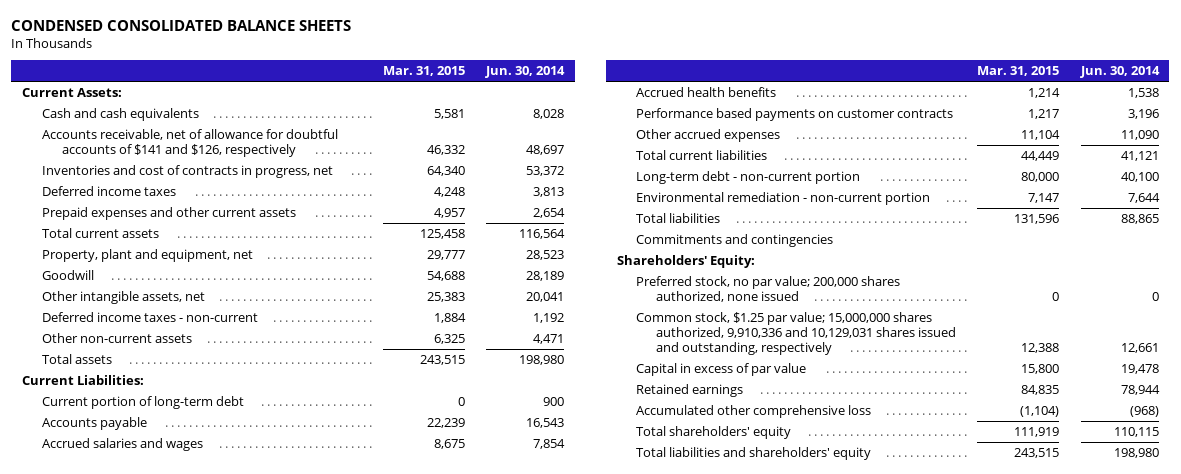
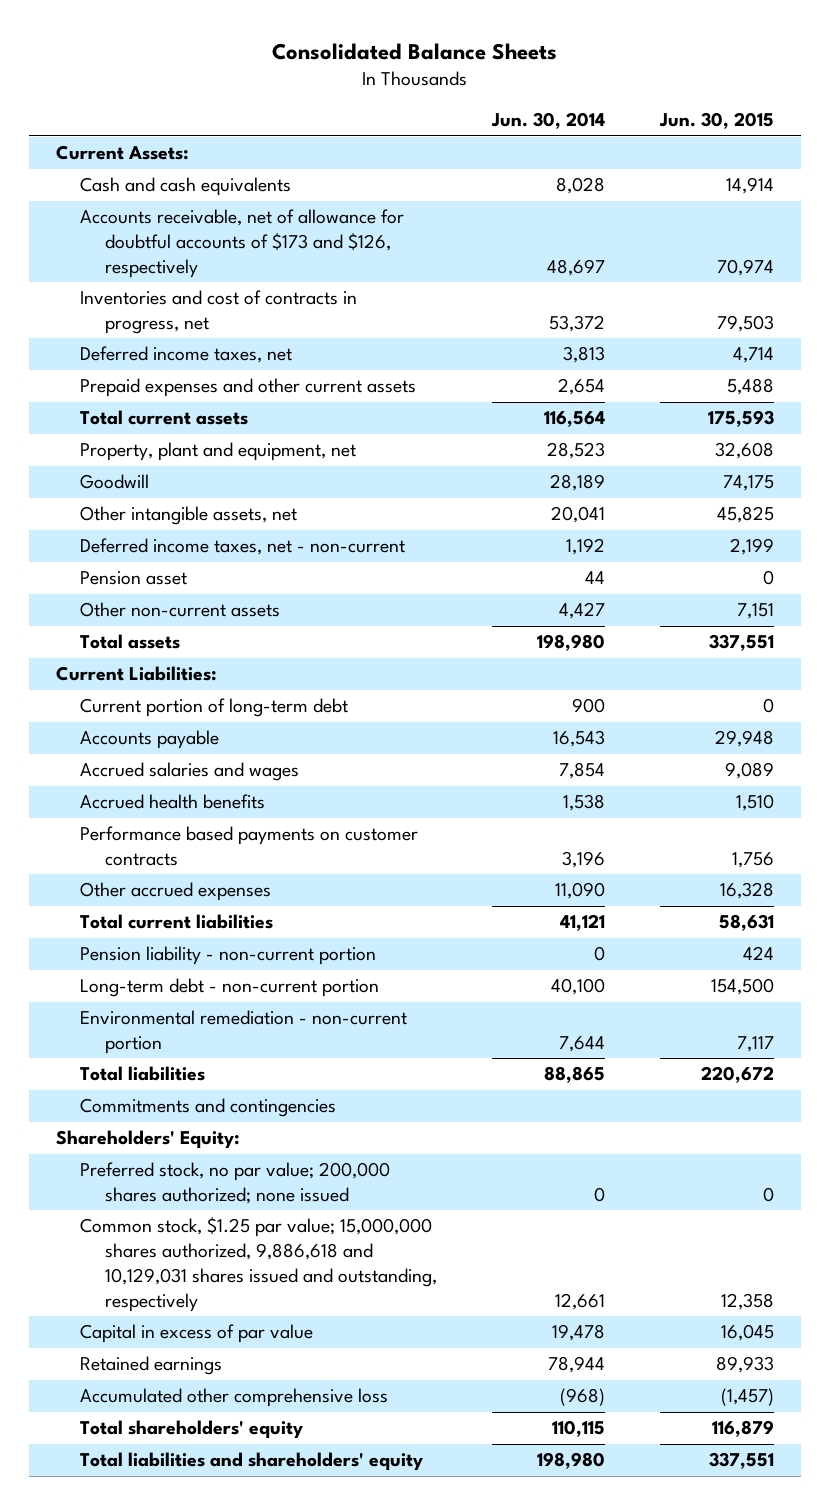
- CONDENSED CONSOLIDATED BALANCE SHEETS
+ Consolidated Balance Sheets
- | Mar. 31, 2015 | Jun. 30, 2014
+ | Jun. 30, 2014 | Jun. 30, 2015
- Accounts receivable, net of allowance for doubtful accounts of $141 and $126, respectively | 46,332 | 48,697
+ Accounts receivable, net of allowance for doubtful accounts of $173 and $126, respectively | 48,697 | 70,974
- Deferred income taxes | 4,248 | 3,813
+ Deferred income taxes, net | 3,813 | 4,714
- Deferred income taxes - non-current | 1,884 | 1,192
- Other non-current assets | 6,325 | 4,471
+ Deferred income taxes, net - non-current | 1,192 | 2,199
+ Pension asset | 44 | 0
+ Other non-current assets | 4,427 | 7,151
+ Pension liability - non-current portion | 0 | 424
- Preferred stock, no par value; 200,000 shares authorized, none issued | 0 | 0
- Common stock, $1.25 par value; 15,000,000 shares authorized, 9,910,336 and 10,129,031 shares issued and outstanding, respectively | 12,388 | 12,661
+ Preferred stock, no par value; 200,000 shares authorized; none issued | 0 | 0
+ Common stock, $1.25 par value; 15,000,000 shares authorized, 9,886,618 and 10,129,031 shares issued and outstanding, respectively | 12,661 | 12,358

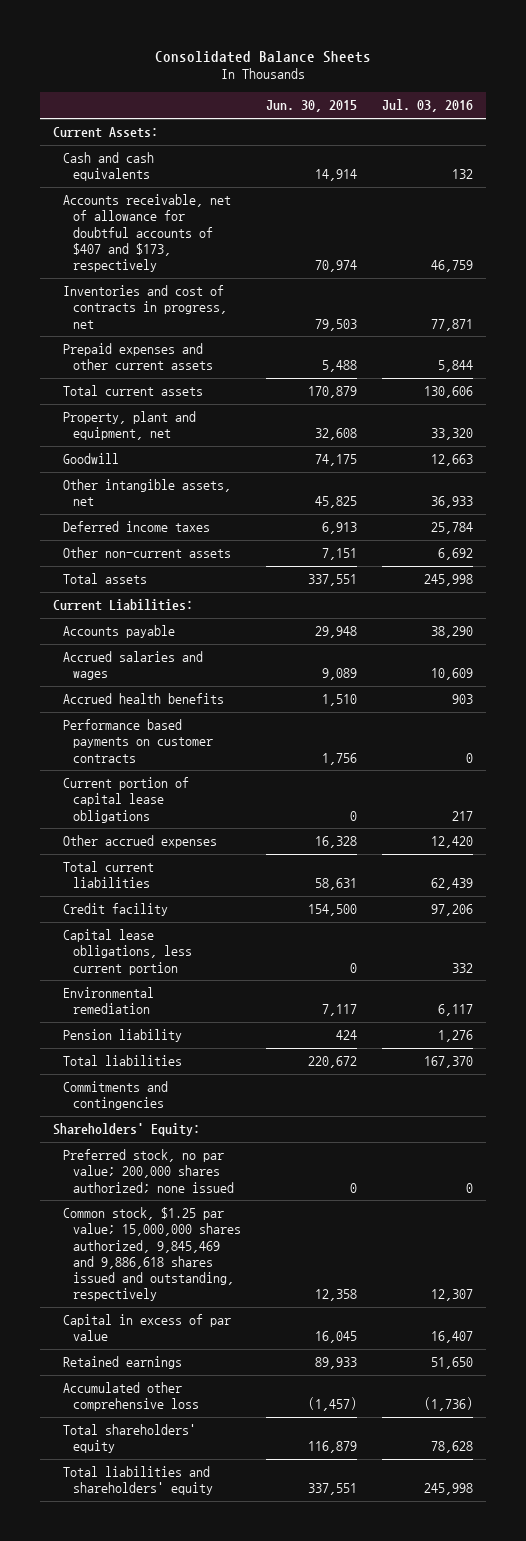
- | Jun. 30, 2014 | Jun. 30, 2015
+ | Jun. 30, 2015 | Jul. 03, 2016
- Accounts receivable, net of allowance for doubtful accounts of $173 and $126, respectively | 48,697 | 70,974
+ Accounts receivable, net of allowance for doubtful accounts of $407 and $173, respectively | 70,974 | 46,759
- Deferred income taxes, net | 3,813 | 4,714
- Total current assets | 116,564 | 175,593
+ Total current assets | 170,879 | 130,606
- Deferred income taxes, net - non-current | 1,192 | 2,199
- Pension asset | 44 | 0
+ Deferred income taxes | 6,913 | 25,784
- Current portion of long-term debt | 900 | 0
+ Current portion of capital lease obligations | 0 | 217
- Pension liability - non-current portion | 0 | 424
- Long-term debt - non-current portion | 40,100 | 154,500
- Environmental remediation - non-current portion | 7,644 | 7,117
+ Credit facility | 154,500 | 97,206
+ Capital lease obligations, less current portion | 0 | 332
+ Environmental remediation | 7,117 | 6,117
+ Pension liability | 424 | 1,276
- Common stock, $1.25 par value; 15,000,000 shares authorized, 9,886,618 and 10,129,031 shares issued and outstanding, respectively | 12,661 | 12,358
+ Common stock, $1.25 par value; 15,000,000 shares authorized, 9,845,469 and 9,886,618 shares issued and outstanding, respectively | 12,358 | 12,307

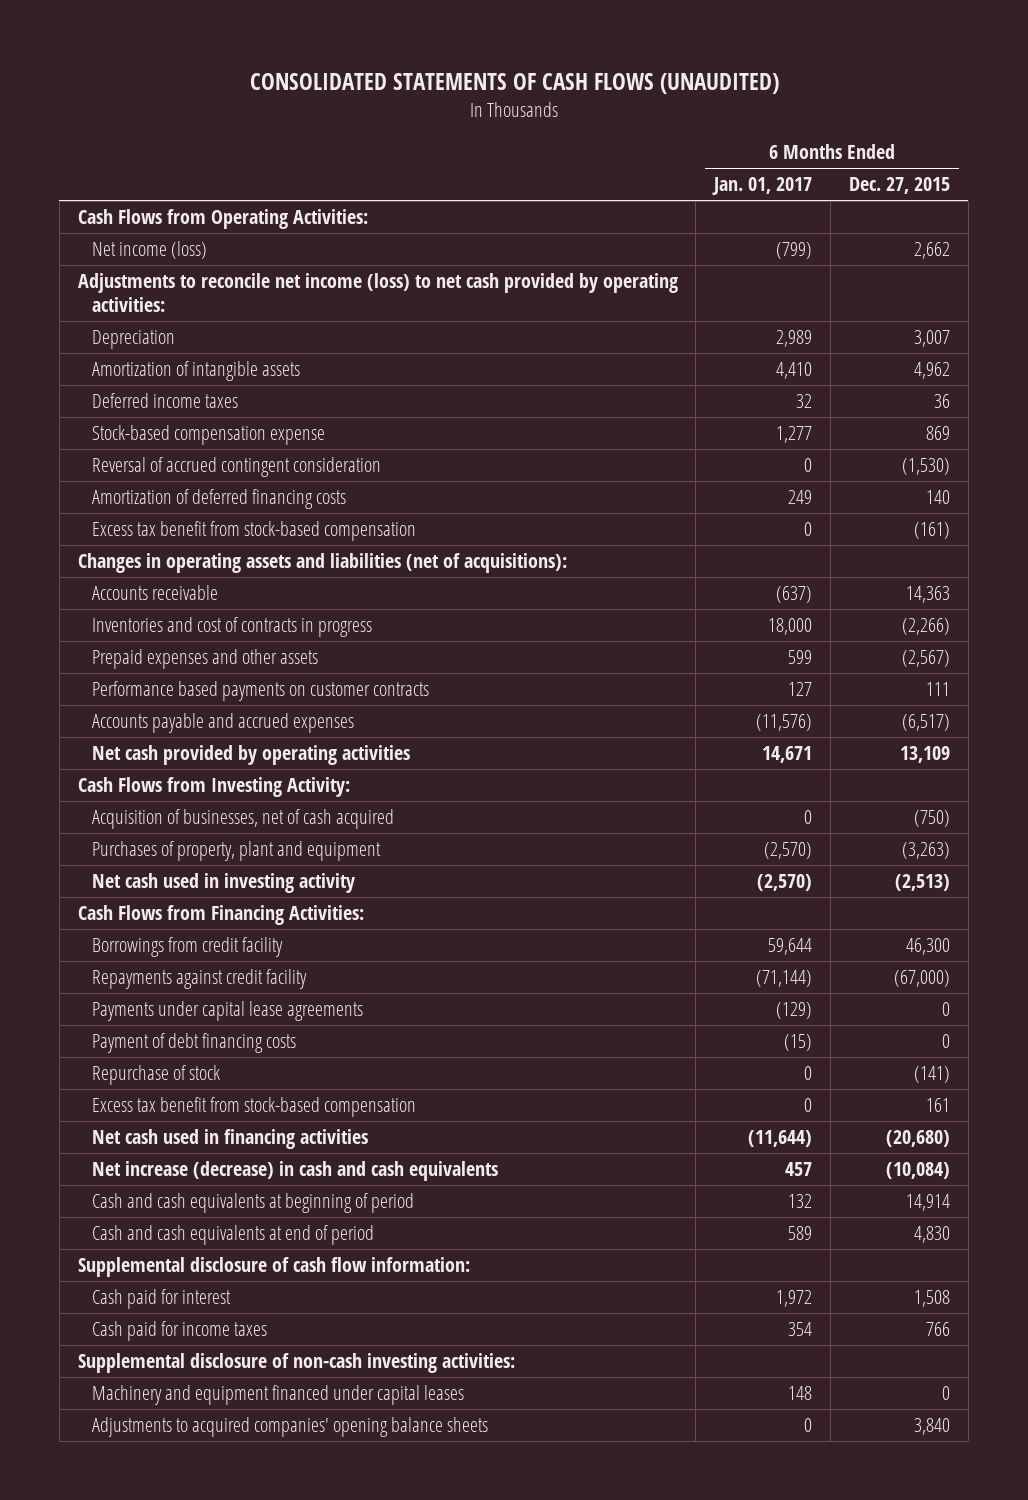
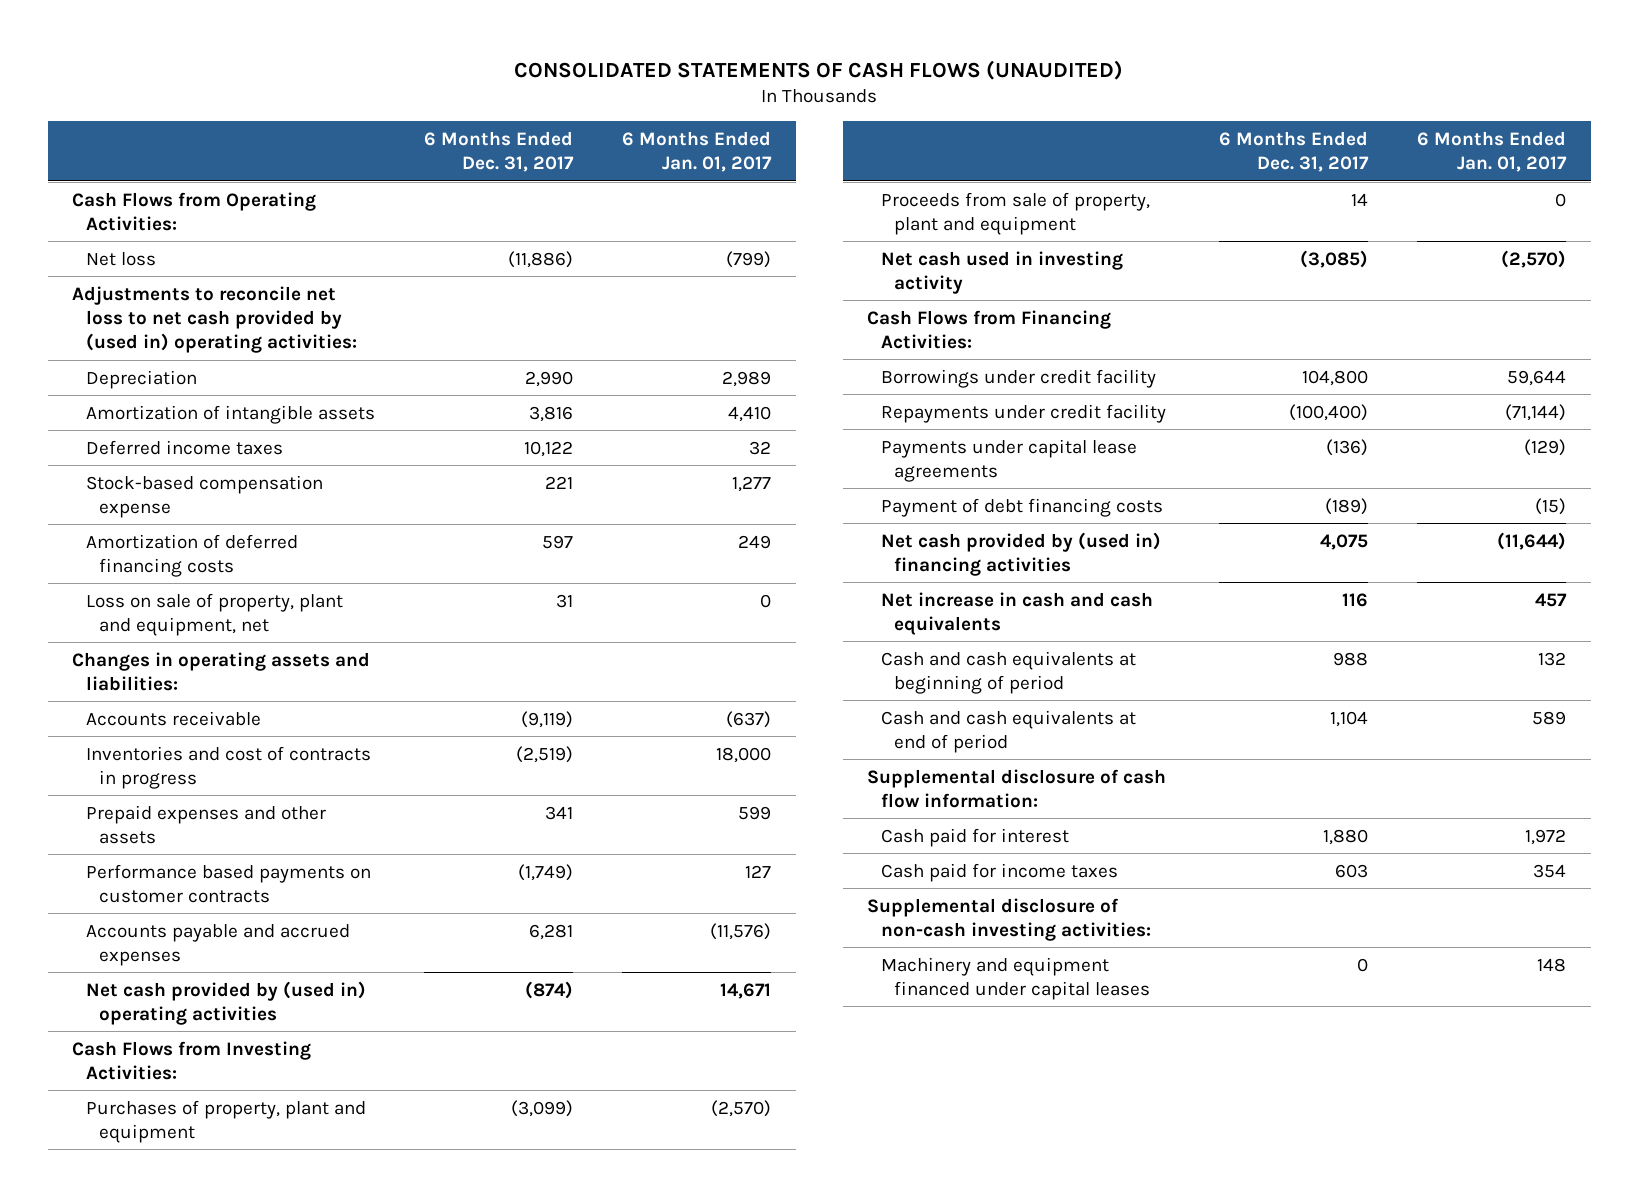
- | 6 Months Ended Jan. 01, 2017 | 6 Months Ended Dec. 27, 2015
+ | 6 Months Ended Dec. 31, 2017 | 6 Months Ended Jan. 01, 2017
- Net income (loss) | (799) | 2,662
- Adjustments to reconcile net income (loss) to net cash provided by operating activities:
+ Net loss | (11,886) | (799)
+ Adjustments to reconcile net loss to net cash provided by (used in) operating activities:
- Reversal of accrued contingent consideration | 0 | (1,530)
- Excess tax benefit from stock-based compensation | 0 | (161)
- Changes in operating assets and liabilities (net of acquisitions):
+ Loss on sale of property, plant and equipment, net | 31 | 0
+ Changes in operating assets and liabilities:
- Net cash provided by operating activities | 14,671 | 13,109
- Cash Flows from Investing Activity:
- Acquisition of businesses, net of cash acquired | 0 | (750)
+ Net cash provided by (used in) operating activities | (874) | 14,671
+ Cash Flows from Investing Activities:
+ Proceeds from sale of property, plant and equipment | 14 | 0
- Borrowings from credit facility | 59,644 | 46,300
- Repayments against credit facility | (71,144) | (67,000)
+ Borrowings under credit facility | 104,800 | 59,644
+ Repayments under credit facility | (100,400) | (71,144)
- Repurchase of stock | 0 | (141)
- Excess tax benefit from stock-based compensation | 0 | 161
- Net cash used in financing activities | (11,644) | (20,680)
- Net increase (decrease) in cash and cash equivalents | 457 | (10,084)
+ Net cash provided by (used in) financing activities | 4,075 | (11,644)
+ Net increase in cash and cash equivalents | 116 | 457
- Adjustments to acquired companies' opening balance sheets | 0 | 3,840

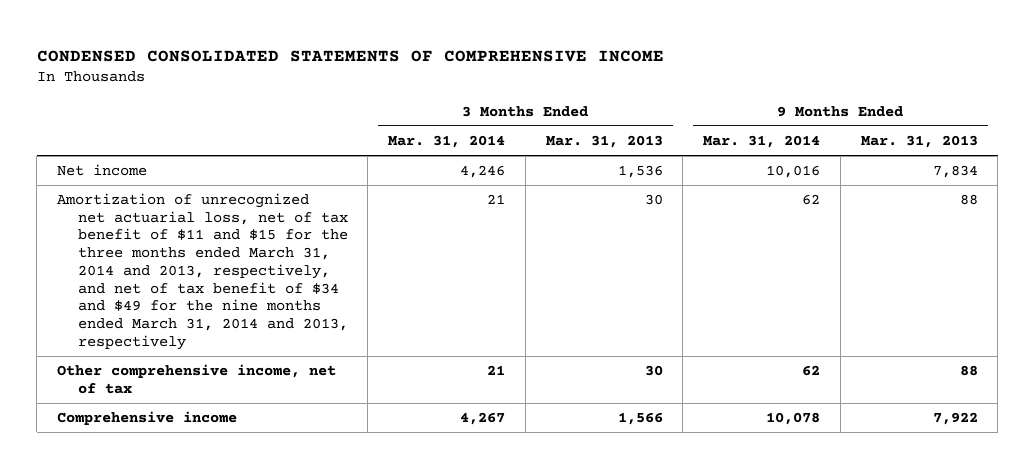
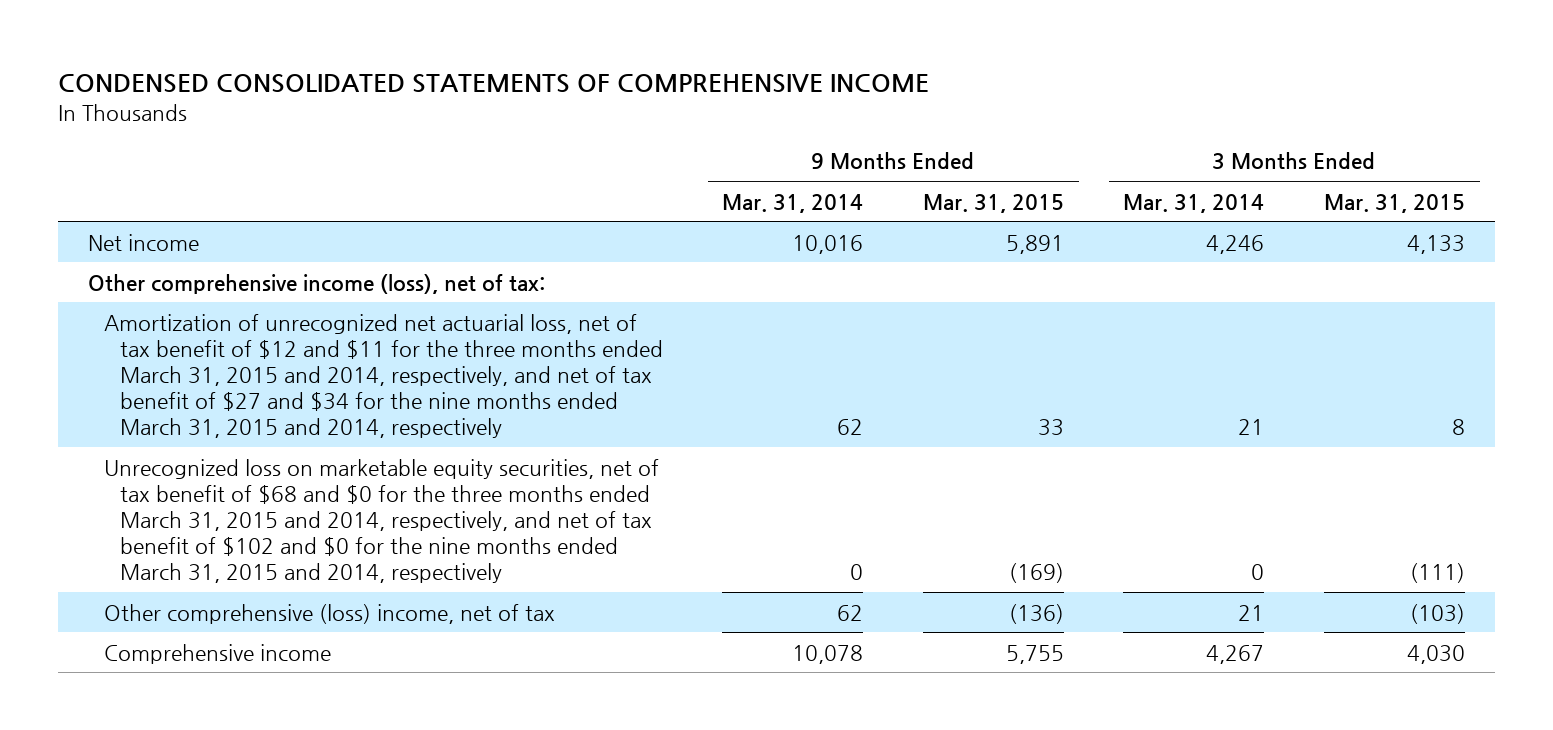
- | 3 Months Ended Mar. 31, 2014 | 3 Months Ended Mar. 31, 2013 | 9 Months Ended Mar. 31, 2014 | 9 Months Ended Mar. 31, 2013
+ | 9 Months Ended Mar. 31, 2014 | 9 Months Ended Mar. 31, 2015 | 3 Months Ended Mar. 31, 2014 | 3 Months Ended Mar. 31, 2015
- Amortization of unrecognized net actuarial loss, net of tax benefit of $11 and $15 for the three months ended March 31, 2014 and 2013, respectively, and net of tax benefit of $34 and $49 for the nine months ended March 31, 2014 and 2013, respectively | 21 | 30 | 62 | 88
- Other comprehensive income, net of tax | 21 | 30 | 62 | 88
+ Other comprehensive income (loss), net of tax:
+ Amortization of unrecognized net actuarial loss, net of tax benefit of $12 and $11 for the three months ended March 31, 2015 and 2014, respectively, and net of tax benefit of $27 and $34 for the nine months ended March 31, 2015 and 2014, respectively | 62 | 33 | 21 | 8
+ Unrecognized loss on marketable equity securities, net of tax benefit of $68 and $0 for the three months ended March 31, 2015 and 2014, respectively, and net of tax benefit of $102 and $0 for the nine months ended March 31, 2015 and 2014, respectively | 0 | (169) | 0 | (111)
+ Other comprehensive (loss) income, net of tax | 62 | (136) | 21 | (103)

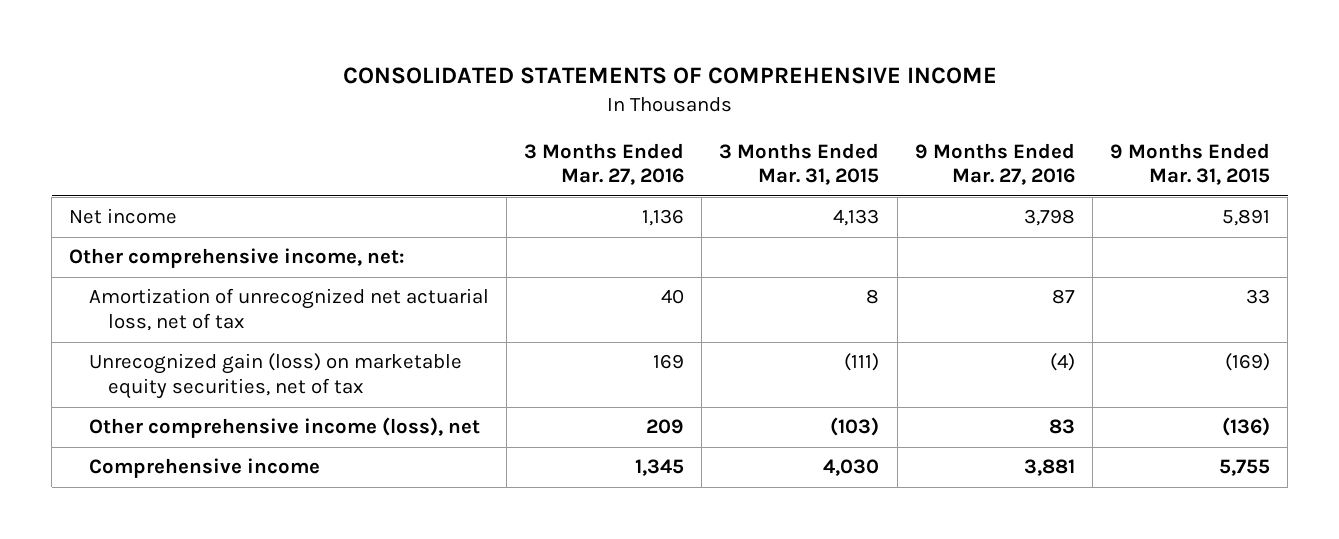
- CONDENSED CONSOLIDATED STATEMENTS OF COMPREHENSIVE INCOME
+ CONSOLIDATED STATEMENTS OF COMPREHENSIVE INCOME
- | 9 Months Ended Mar. 31, 2014 | 9 Months Ended Mar. 31, 2015 | 3 Months Ended Mar. 31, 2014 | 3 Months Ended Mar. 31, 2015
+ | 3 Months Ended Mar. 27, 2016 | 3 Months Ended Mar. 31, 2015 | 9 Months Ended Mar. 27, 2016 | 9 Months Ended Mar. 31, 2015
- Other comprehensive income (loss), net of tax:
- Amortization of unrecognized net actuarial loss, net of tax benefit of $12 and $11 for the three months ended March 31, 2015 and 2014, respectively, and net of tax benefit of $27 and $34 for the nine months ended March 31, 2015 and 2014, respectively | 62 | 33 | 21 | 8
- Unrecognized loss on marketable equity securities, net of tax benefit of $68 and $0 for the three months ended March 31, 2015 and 2014, respectively, and net of tax benefit of $102 and $0 for the nine months ended March 31, 2015 and 2014, respectively | 0 | (169) | 0 | (111)
- Other comprehensive (loss) income, net of tax | 62 | (136) | 21 | (103)
+ Other comprehensive income, net:
+ Amortization of unrecognized net actuarial loss, net of tax | 40 | 8 | 87 | 33
+ Unrecognized gain (loss) on marketable equity securities, net of tax | 169 | (111) | (4) | (169)
+ Other comprehensive income (loss), net | 209 | (103) | 83 | (136)

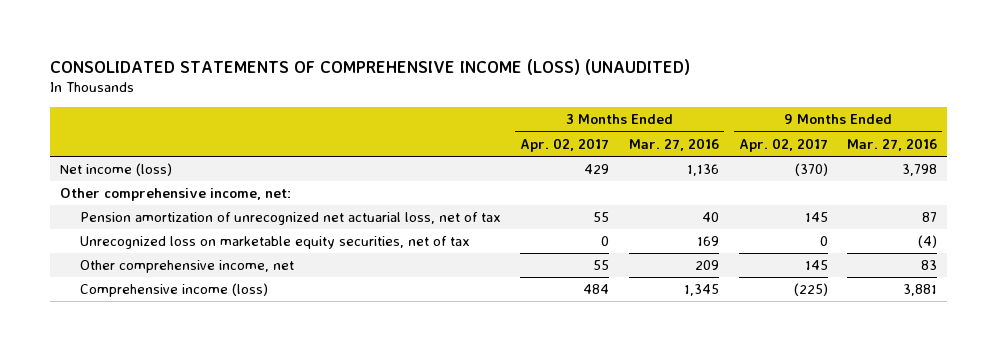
- CONSOLIDATED STATEMENTS OF COMPREHENSIVE INCOME
+ CONSOLIDATED STATEMENTS OF COMPREHENSIVE INCOME (LOSS) (UNAUDITED)
- | 3 Months Ended Mar. 27, 2016 | 3 Months Ended Mar. 31, 2015 | 9 Months Ended Mar. 27, 2016 | 9 Months Ended Mar. 31, 2015
+ | 3 Months Ended Apr. 02, 2017 | 3 Months Ended Mar. 27, 2016 | 9 Months Ended Apr. 02, 2017 | 9 Months Ended Mar. 27, 2016
- Net income | 1,136 | 4,133 | 3,798 | 5,891
+ Net income (loss) | 429 | 1,136 | (370) | 3,798
- Amortization of unrecognized net actuarial loss, net of tax | 40 | 8 | 87 | 33
- Unrecognized gain (loss) on marketable equity securities, net of tax | 169 | (111) | (4) | (169)
- Other comprehensive income (loss), net | 209 | (103) | 83 | (136)
- Comprehensive income | 1,345 | 4,030 | 3,881 | 5,755
+ Pension amortization of unrecognized net actuarial loss, net of tax | 55 | 40 | 145 | 87
+ Unrecognized loss on marketable equity securities, net of tax | 0 | 169 | 0 | (4)
+ Other comprehensive income, net | 55 | 209 | 145 | 83
+ Comprehensive income (loss) | 484 | 1,345 | (225) | 3,881

